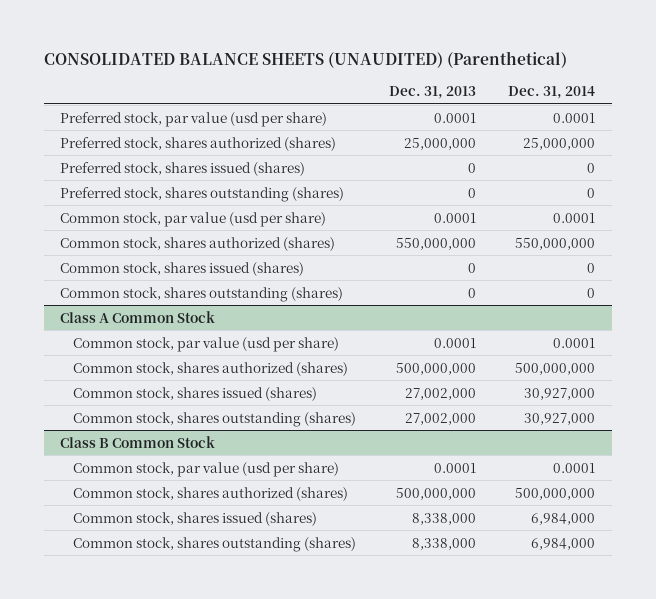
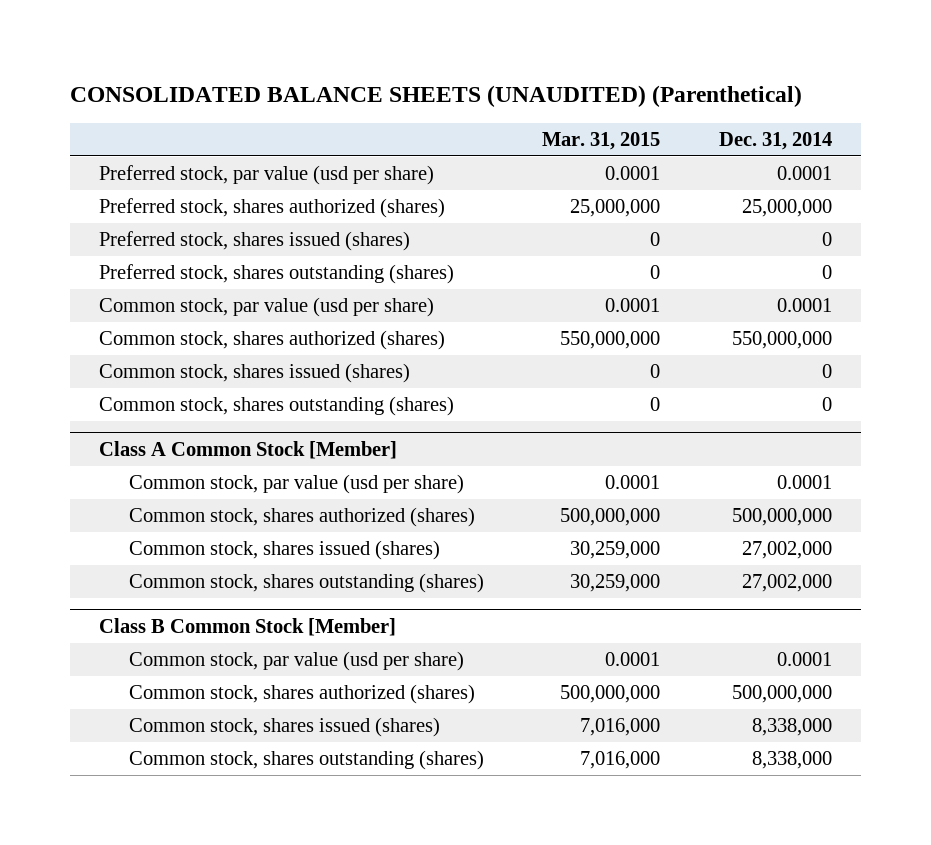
- | Dec. 31, 2013 | Dec. 31, 2014
+ | Mar. 31, 2015 | Dec. 31, 2014
- Class A Common Stock
+ Class A Common Stock [Member]
- Common stock, shares issued (shares) | 27,002,000 | 30,927,000
- Common stock, shares outstanding (shares) | 27,002,000 | 30,927,000
- Class B Common Stock
+ Common stock, shares issued (shares) | 30,259,000 | 27,002,000
+ Common stock, shares outstanding (shares) | 30,259,000 | 27,002,000
+ Class B Common Stock [Member]
- Common stock, shares issued (shares) | 8,338,000 | 6,984,000
- Common stock, shares outstanding (shares) | 8,338,000 | 6,984,000
+ Common stock, shares issued (shares) | 7,016,000 | 8,338,000
+ Common stock, shares outstanding (shares) | 7,016,000 | 8,338,000

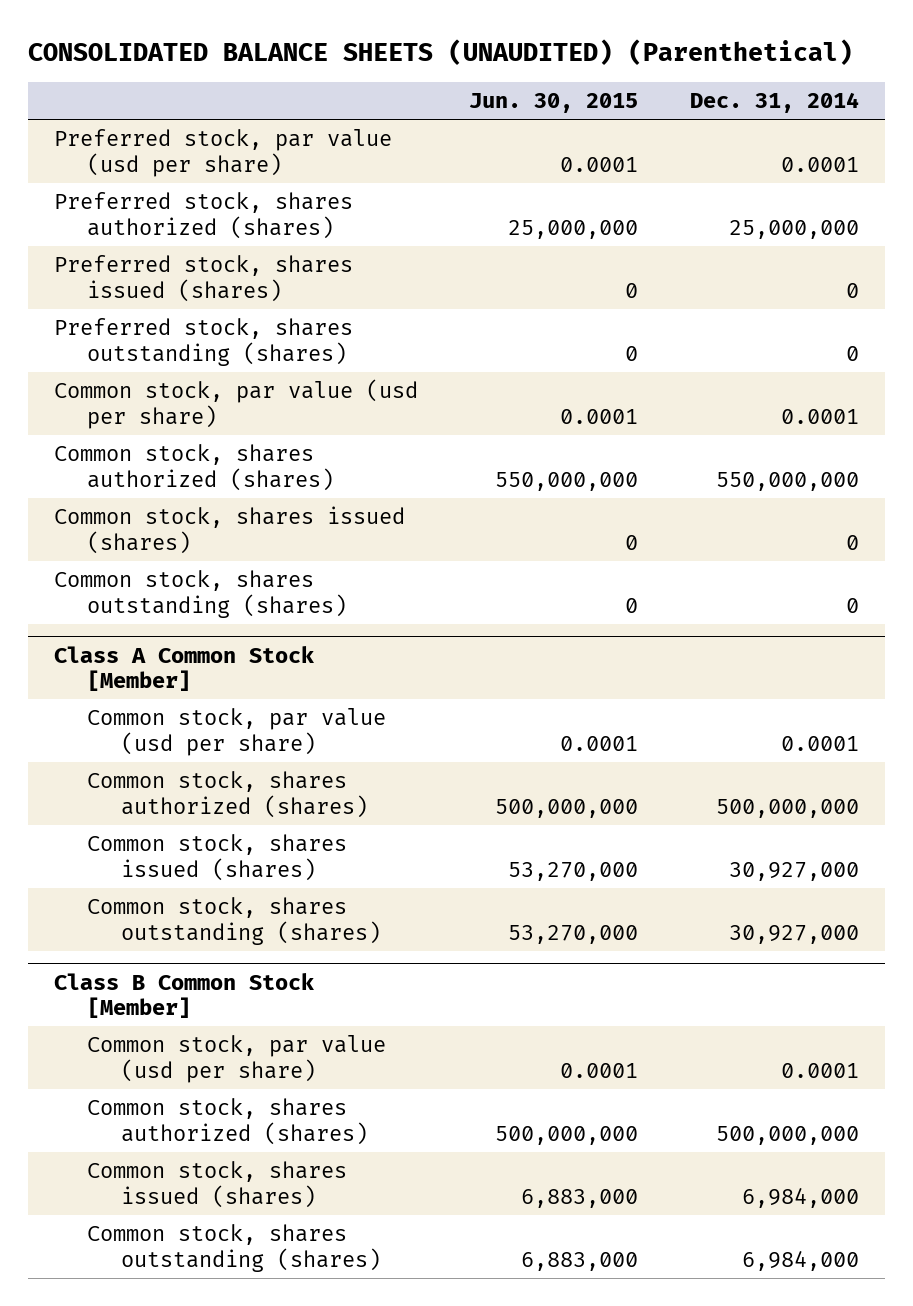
- | Mar. 31, 2015 | Dec. 31, 2014
+ | Jun. 30, 2015 | Dec. 31, 2014
@ Class A Common Stock [Member]
- Common stock, shares issued (shares) | 30,259,000 | 27,002,000
- Common stock, shares outstanding (shares) | 30,259,000 | 27,002,000
+ Common stock, shares issued (shares) | 53,270,000 | 30,927,000
+ Common stock, shares outstanding (shares) | 53,270,000 | 30,927,000
@ Class B Common Stock [Member]
- Common stock, shares issued (shares) | 7,016,000 | 8,338,000
- Common stock, shares outstanding (shares) | 7,016,000 | 8,338,000
+ Common stock, shares issued (shares) | 6,883,000 | 6,984,000
+ Common stock, shares outstanding (shares) | 6,883,000 | 6,984,000

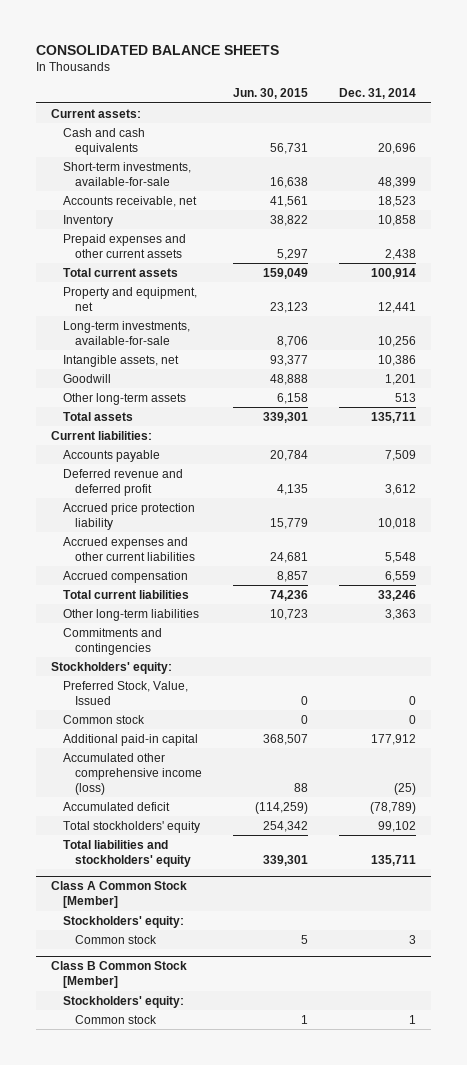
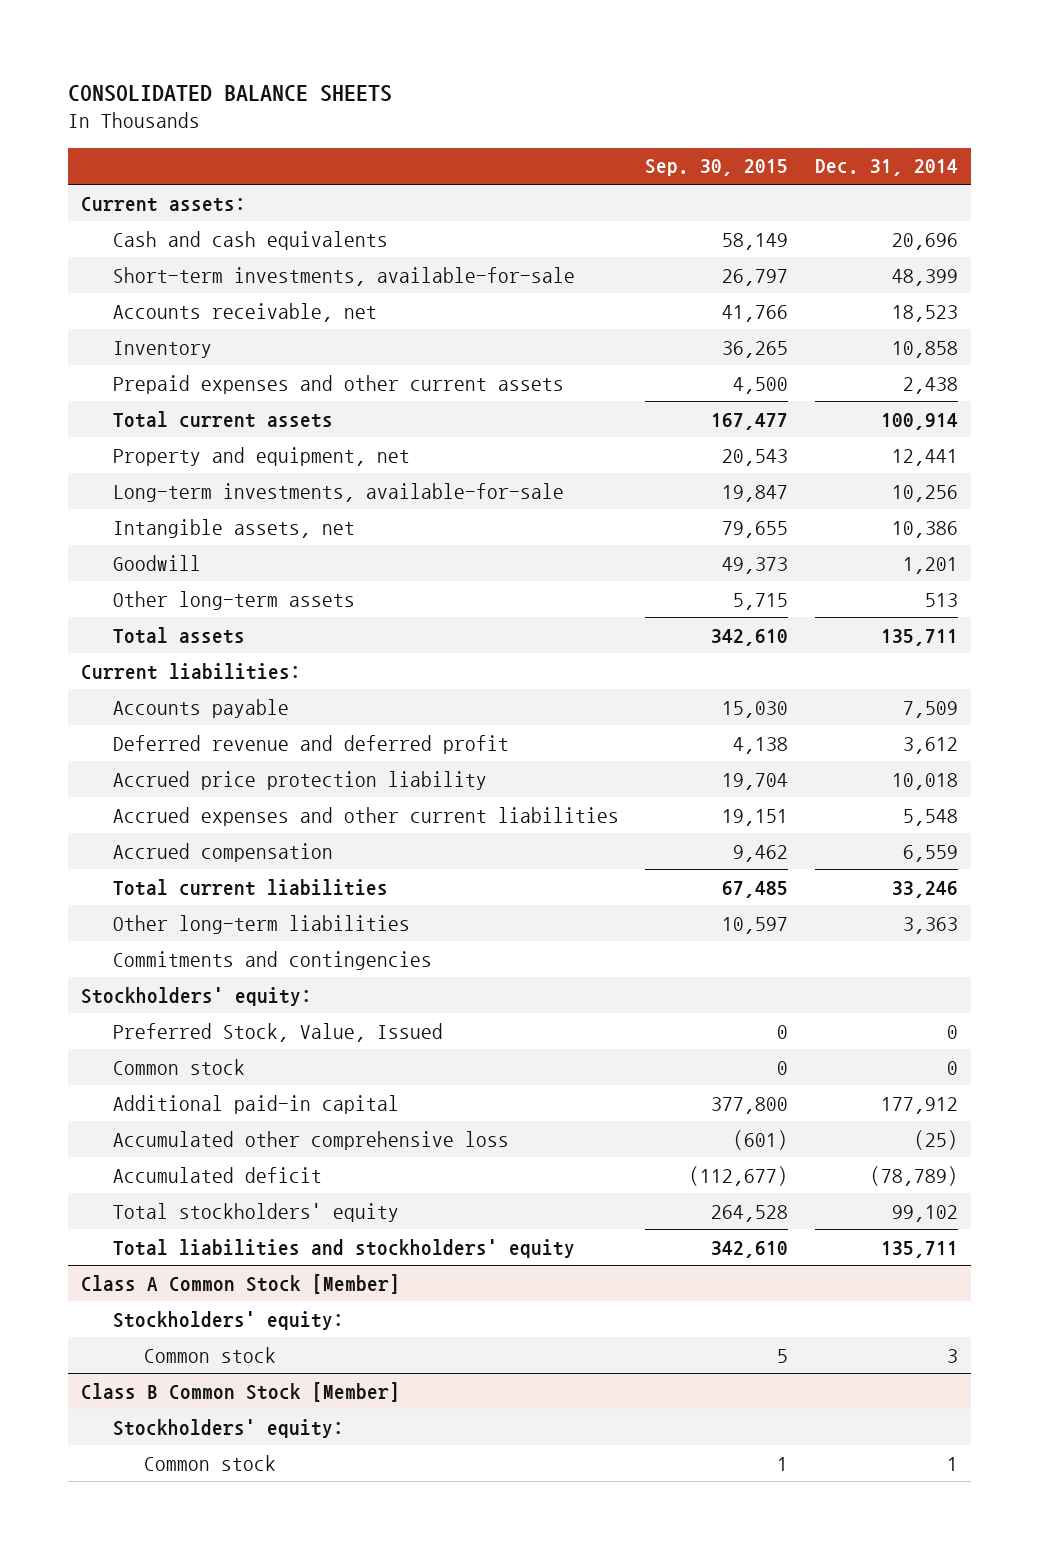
- | Jun. 30, 2015 | Dec. 31, 2014
+ | Sep. 30, 2015 | Dec. 31, 2014
- Accumulated other comprehensive income (loss) | 88 | (25)
+ Accumulated other comprehensive loss | (601) | (25)

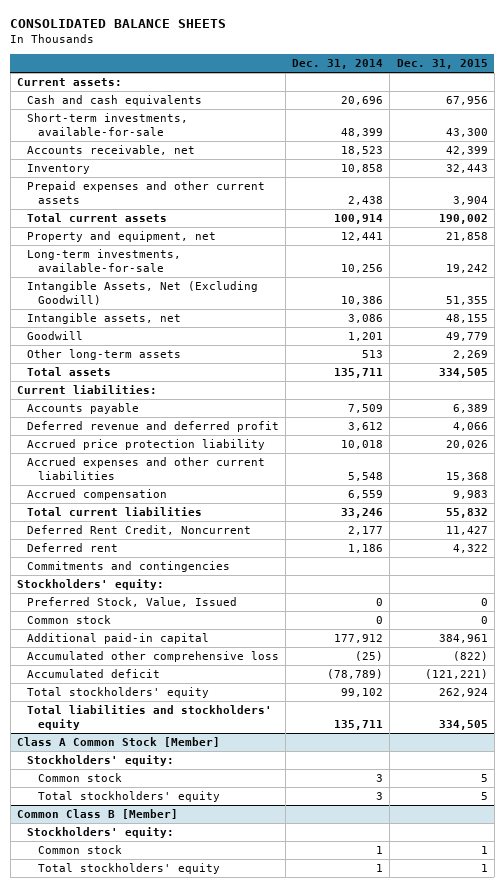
- | Sep. 30, 2015 | Dec. 31, 2014
+ | Dec. 31, 2014 | Dec. 31, 2015
- Intangible assets, net | 79,655 | 10,386
+ Intangible Assets, Net (Excluding Goodwill) | 10,386 | 51,355
+ Intangible assets, net | 3,086 | 48,155
- Other long-term liabilities | 10,597 | 3,363
+ Deferred Rent Credit, Noncurrent | 2,177 | 11,427
+ Deferred rent | 1,186 | 4,322
- Class B Common Stock [Member]
@ Class A Common Stock [Member]
+ Total stockholders' equity | 3 | 5
+ Common Class B [Member]
+ Total stockholders' equity | 1 | 1

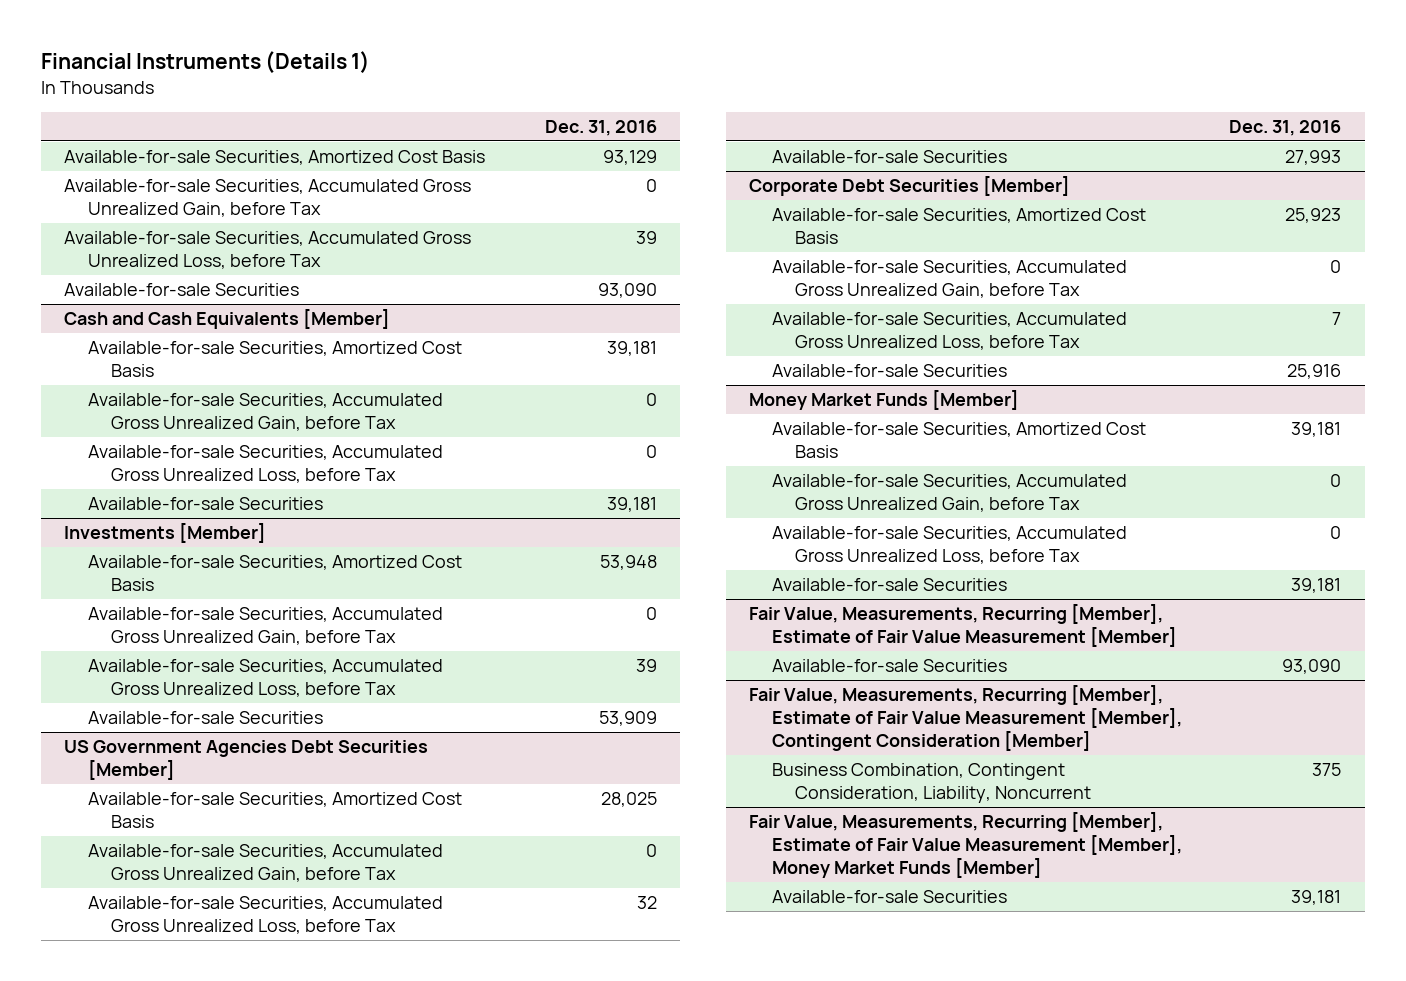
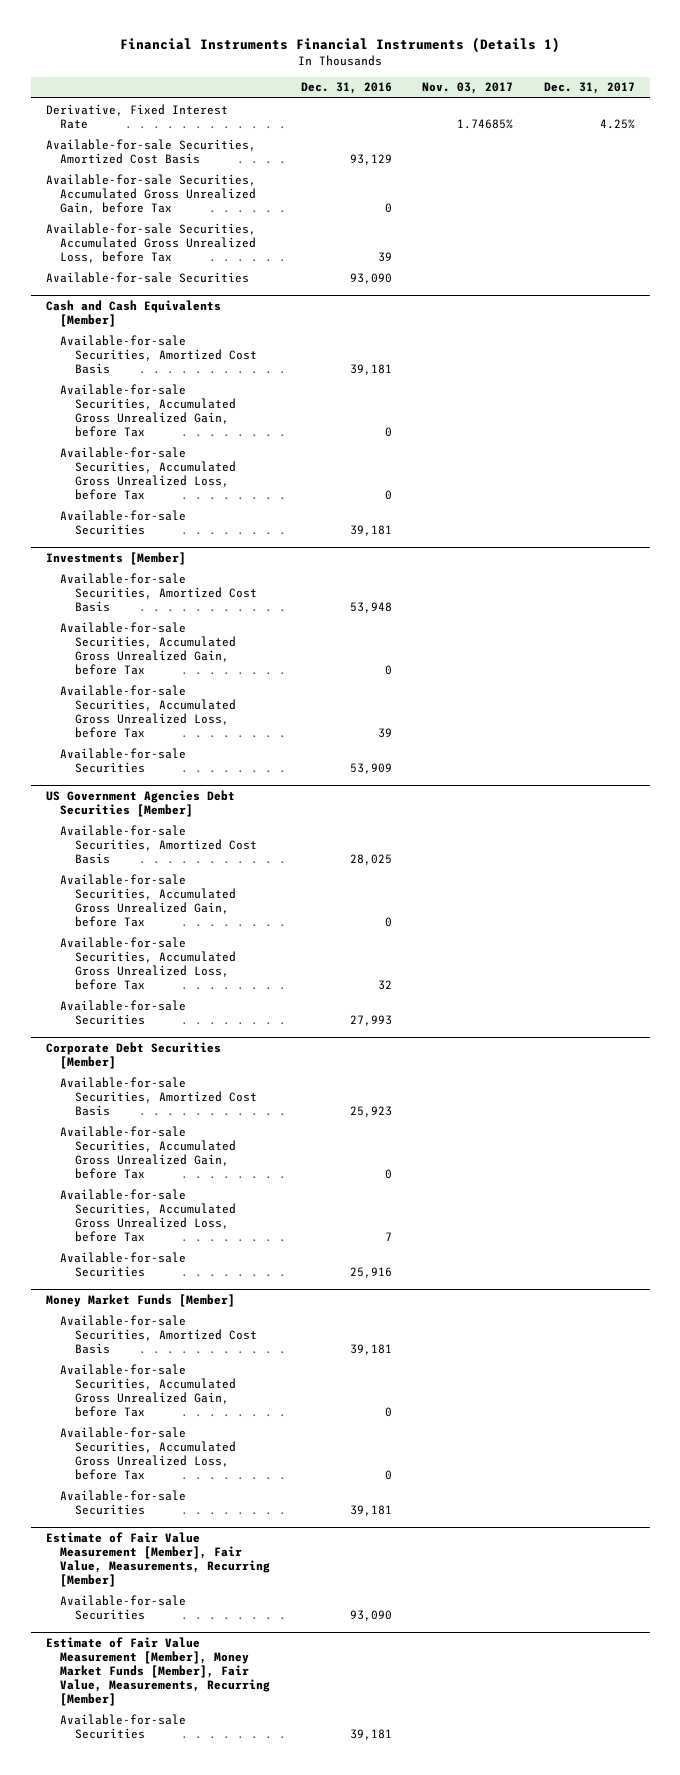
- Financial Instruments (Details 1)
+ Financial Instruments Financial Instruments (Details 1)
- | Dec. 31, 2016
+ | Dec. 31, 2016 | Nov. 03, 2017 | Dec. 31, 2017
+ Derivative, Fixed Interest Rate | | 1.74685% | 4.25%
- Fair Value, Measurements, Recurring [Member], Estimate of Fair Value Measurement [Member]
+ Estimate of Fair Value Measurement [Member], Fair Value, Measurements, Recurring [Member]
- Fair Value, Measurements, Recurring [Member], Estimate of Fair Value Measurement [Member], Contingent Consideration [Member]
- Business Combination, Contingent Consideration, Liability, Noncurrent | 375
- Fair Value, Measurements, Recurring [Member], Estimate of Fair Value Measurement [Member], Money Market Funds [Member]
+ Estimate of Fair Value Measurement [Member], Money Market Funds [Member], Fair Value, Measurements, Recurring [Member]

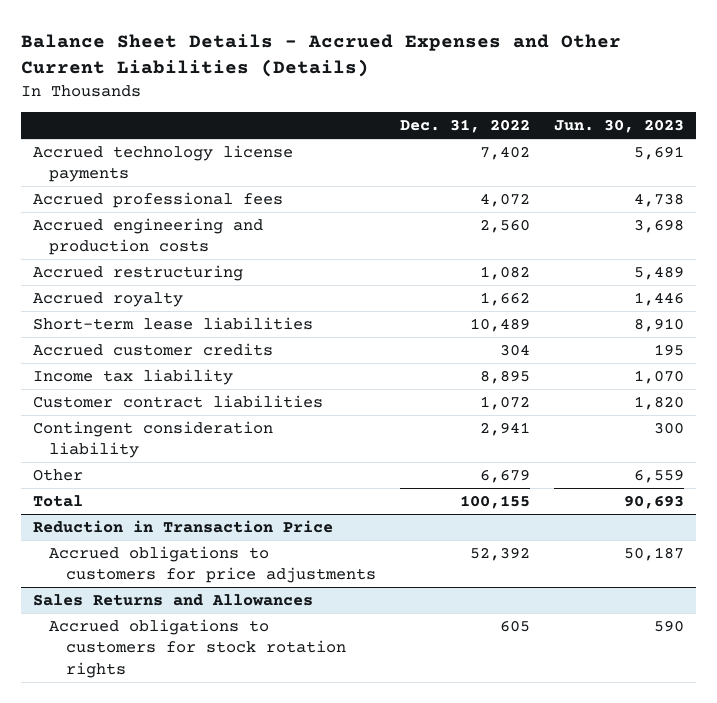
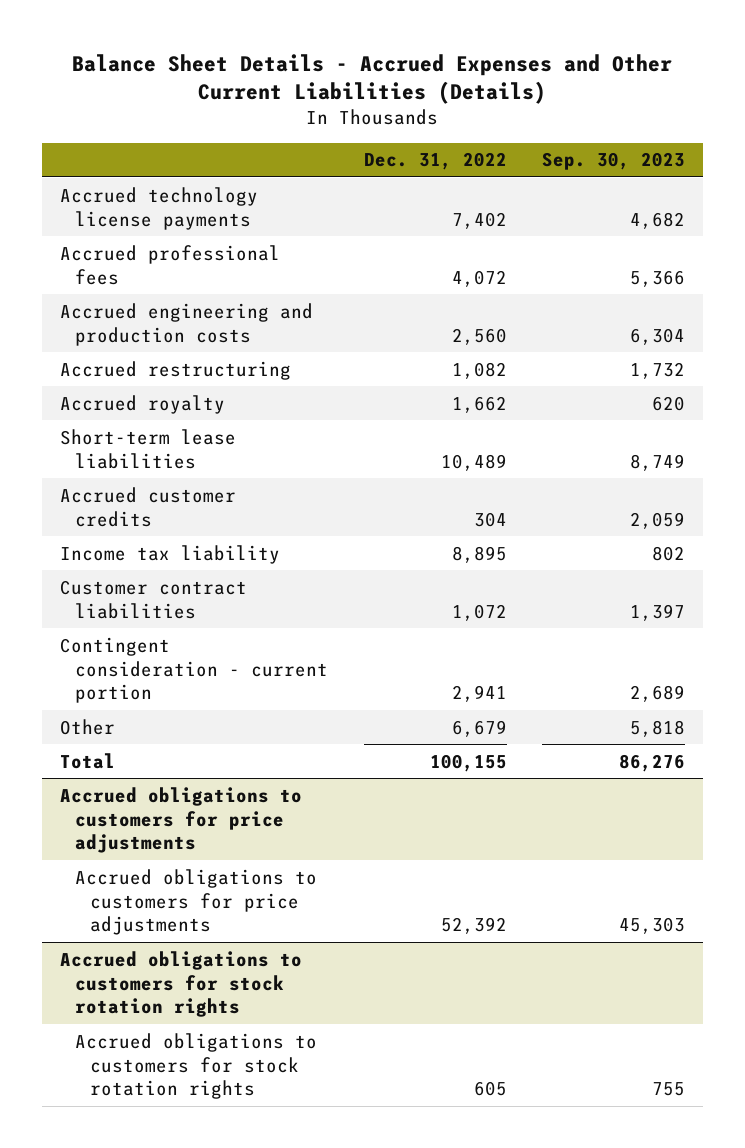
- | Dec. 31, 2022 | Jun. 30, 2023
+ | Dec. 31, 2022 | Sep. 30, 2023
- Contingent consideration liability | 2,941 | 300
+ Contingent consideration - current portion | 2,941 | 2,689
- Reduction in Transaction Price
+ Accrued obligations to customers for price adjustments
- Sales Returns and Allowances
+ Accrued obligations to customers for stock rotation rights

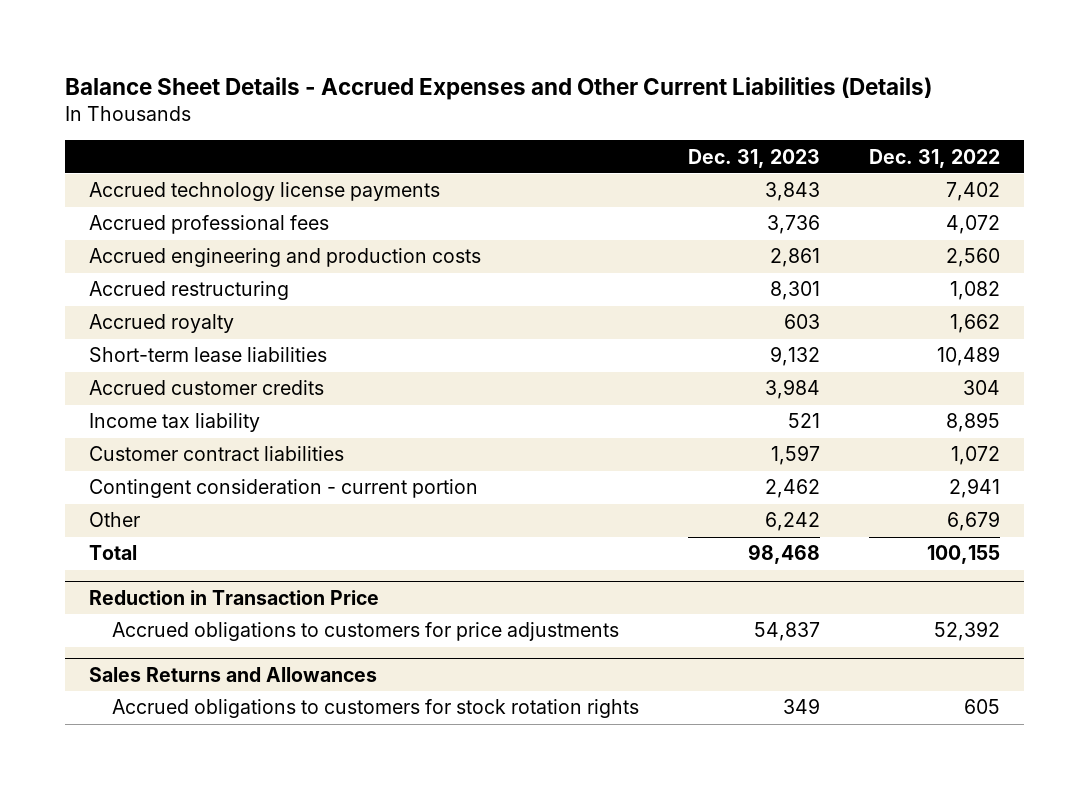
- | Dec. 31, 2022 | Sep. 30, 2023
+ | Dec. 31, 2023 | Dec. 31, 2022
- Accrued obligations to customers for price adjustments
+ Reduction in Transaction Price
- Accrued obligations to customers for stock rotation rights
+ Sales Returns and Allowances

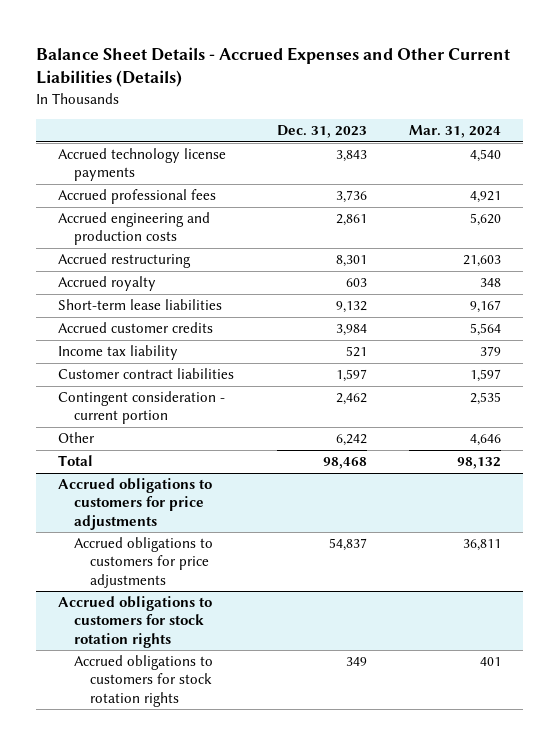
- | Dec. 31, 2023 | Dec. 31, 2022
+ | Dec. 31, 2023 | Mar. 31, 2024
- Reduction in Transaction Price
+ Accrued obligations to customers for price adjustments
- Sales Returns and Allowances
+ Accrued obligations to customers for stock rotation rights

